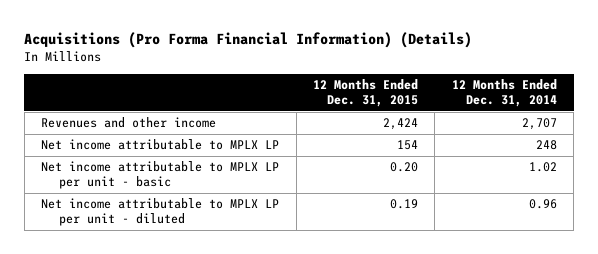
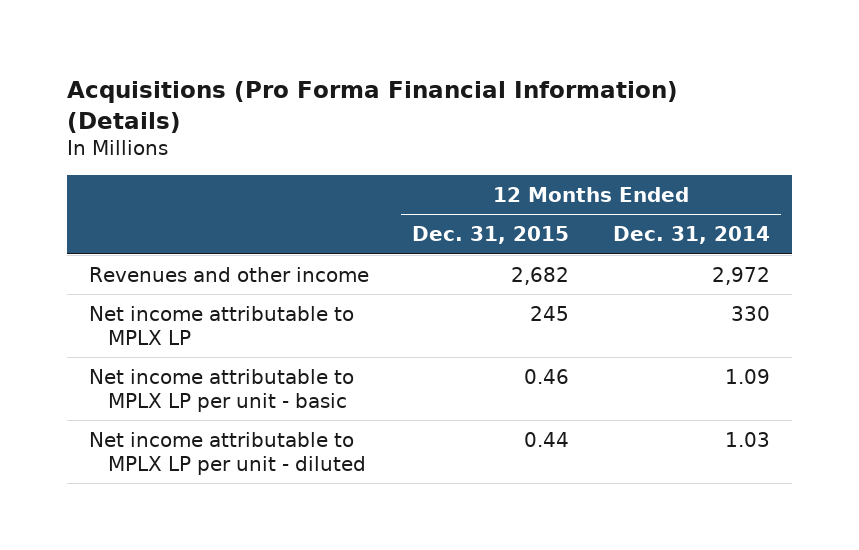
- Revenues and other income | 2,424 | 2,707
- Net income attributable to MPLX LP | 154 | 248
- Net income attributable to MPLX LP per unit - basic | 0.20 | 1.02
- Net income attributable to MPLX LP per unit - diluted | 0.19 | 0.96
+ Revenues and other income | 2,682 | 2,972
+ Net income attributable to MPLX LP | 245 | 330
+ Net income attributable to MPLX LP per unit - basic | 0.46 | 1.09
+ Net income attributable to MPLX LP per unit - diluted | 0.44 | 1.03

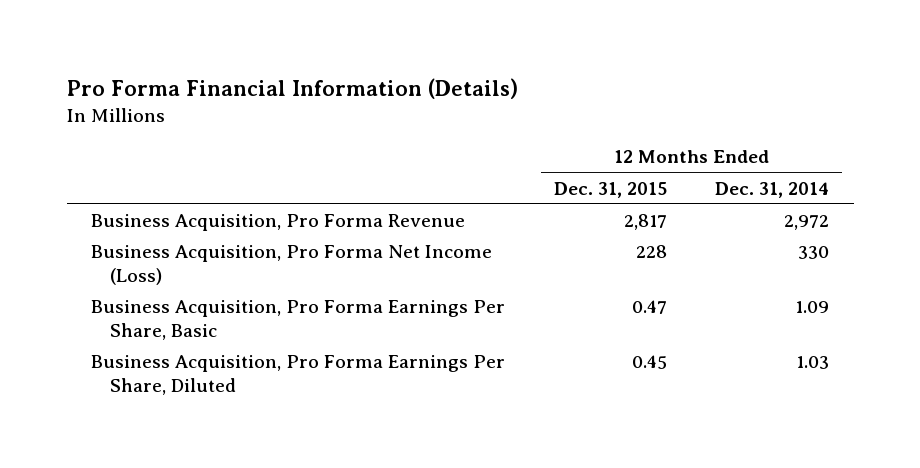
- Acquisitions (Pro Forma Financial Information) (Details)
+ Pro Forma Financial Information (Details)
- Revenues and other income | 2,682 | 2,972
- Net income attributable to MPLX LP | 245 | 330
- Net income attributable to MPLX LP per unit - basic | 0.46 | 1.09
- Net income attributable to MPLX LP per unit - diluted | 0.44 | 1.03
+ Business Acquisition, Pro Forma Revenue | 2,817 | 2,972
+ Business Acquisition, Pro Forma Net Income (Loss) | 228 | 330
+ Business Acquisition, Pro Forma Earnings Per Share, Basic | 0.47 | 1.09
+ Business Acquisition, Pro Forma Earnings Per Share, Diluted | 0.45 | 1.03

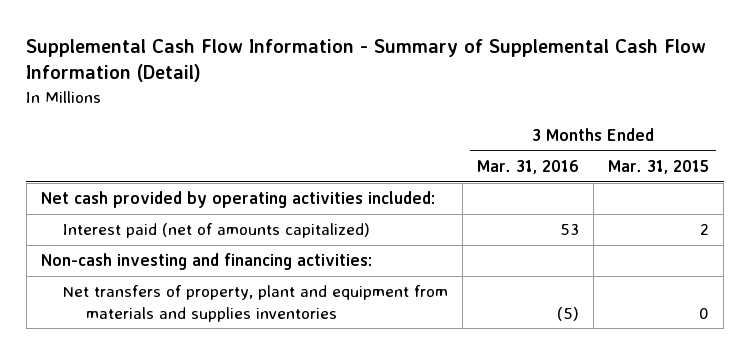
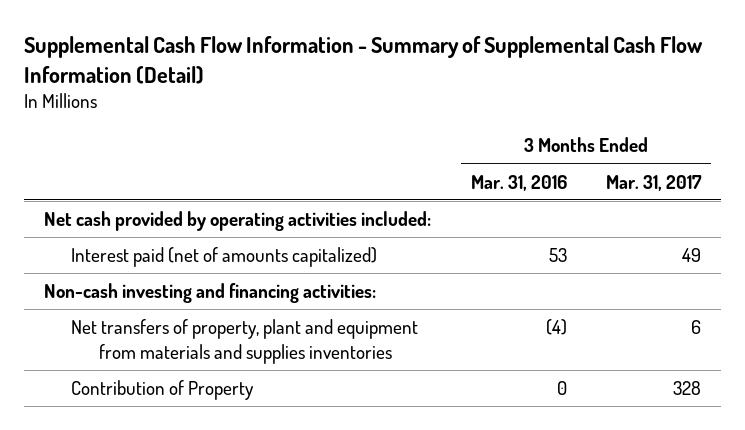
- | 3 Months Ended Mar. 31, 2016 | 3 Months Ended Mar. 31, 2015
+ | 3 Months Ended Mar. 31, 2016 | 3 Months Ended Mar. 31, 2017
- Net transfers of property, plant and equipment from materials and supplies inventories | (5) | 0
+ Net transfers of property, plant and equipment from materials and supplies inventories | (4) | 6
+ Contribution of Property | 0 | 328

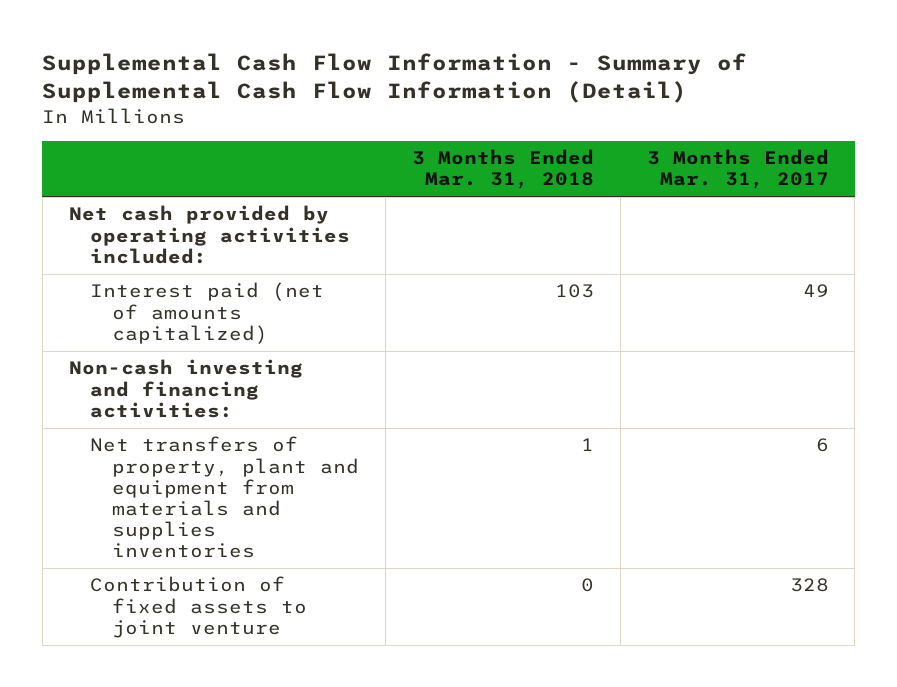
- | 3 Months Ended Mar. 31, 2016 | 3 Months Ended Mar. 31, 2017
+ | 3 Months Ended Mar. 31, 2018 | 3 Months Ended Mar. 31, 2017
- Contribution of Property | 0 | 328
+ Contribution of fixed assets to joint venture | 0 | 328

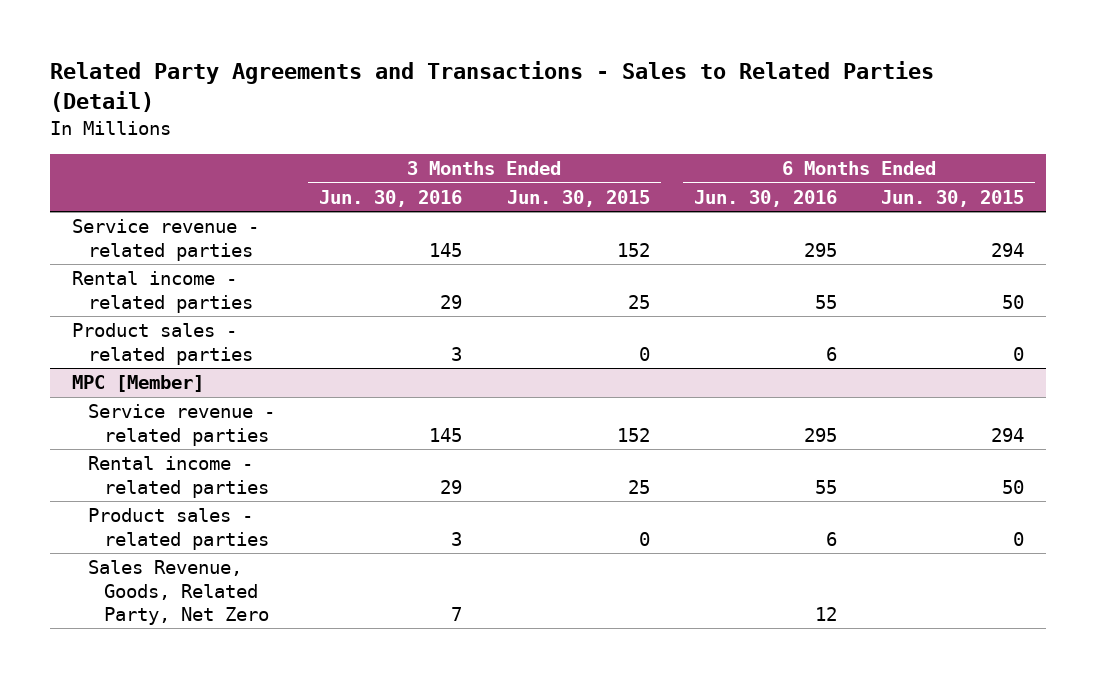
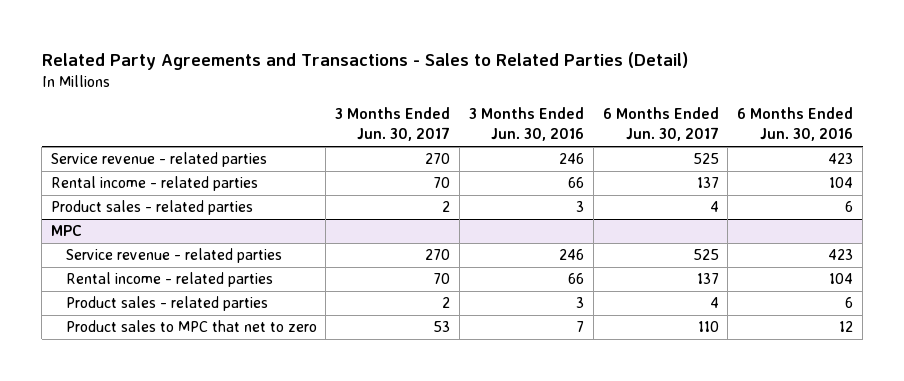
- | 3 Months Ended Jun. 30, 2016 | 3 Months Ended Jun. 30, 2015 | 6 Months Ended Jun. 30, 2016 | 6 Months Ended Jun. 30, 2015
+ | 3 Months Ended Jun. 30, 2017 | 3 Months Ended Jun. 30, 2016 | 6 Months Ended Jun. 30, 2017 | 6 Months Ended Jun. 30, 2016
- Service revenue - related parties | 145 | 152 | 295 | 294
- Rental income - related parties | 29 | 25 | 55 | 50
+ Service revenue - related parties | 270 | 246 | 525 | 423
+ Rental income - related parties | 70 | 66 | 137 | 104
- MPC [Member]
- Service revenue - related parties | 145 | 152 | 295 | 294
- Rental income - related parties | 29 | 25 | 55 | 50
+ MPC
+ Service revenue - related parties | 270 | 246 | 525 | 423
+ Rental income - related parties | 70 | 66 | 137 | 104
- Sales Revenue, Goods, Related Party, Net Zero | 7 | | 12 |
+ Product sales to MPC that net to zero | 53 | 7 | 110 | 12

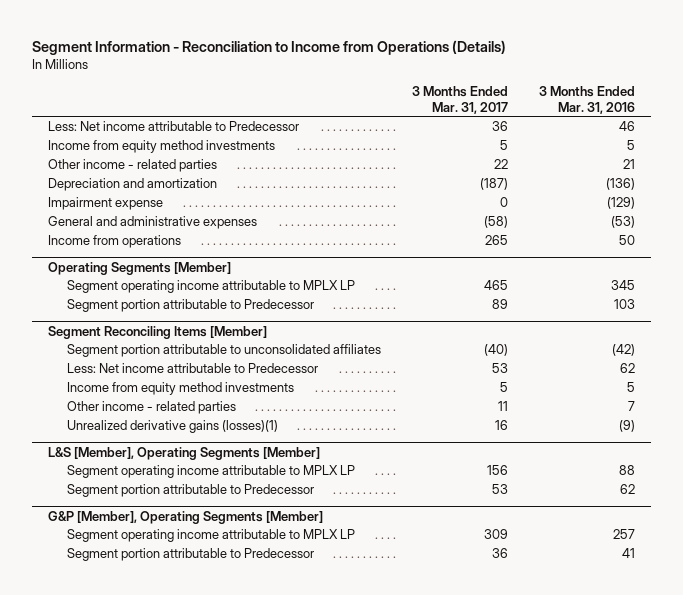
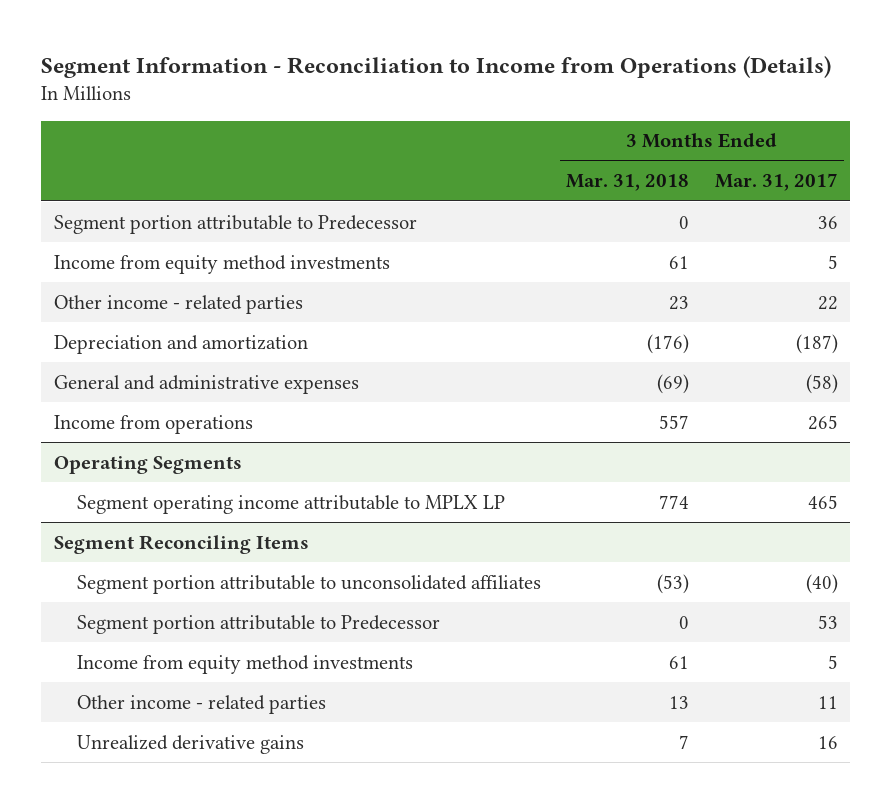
- | 3 Months Ended Mar. 31, 2017 | 3 Months Ended Mar. 31, 2016
+ | 3 Months Ended Mar. 31, 2018 | 3 Months Ended Mar. 31, 2017
- Less: Net income attributable to Predecessor | 36 | 46
+ Segment portion attributable to Predecessor | 0 | 36
- Impairment expense | 0 | (129)
- Operating Segments [Member]
+ Operating Segments
- Segment portion attributable to Predecessor | 89 | 103
- Segment Reconciling Items [Member]
+ Segment Reconciling Items
- Less: Net income attributable to Predecessor | 53 | 62
+ Segment portion attributable to Predecessor | 0 | 53
- Unrealized derivative gains (losses)(1) | 16 | (9)
- L&S [Member], Operating Segments [Member]
- Segment operating income attributable to MPLX LP | 156 | 88
- Segment portion attributable to Predecessor | 53 | 62
- G&P [Member], Operating Segments [Member]
- Segment operating income attributable to MPLX LP | 309 | 257
- Segment portion attributable to Predecessor | 36 | 41
+ Unrealized derivative gains | 7 | 16

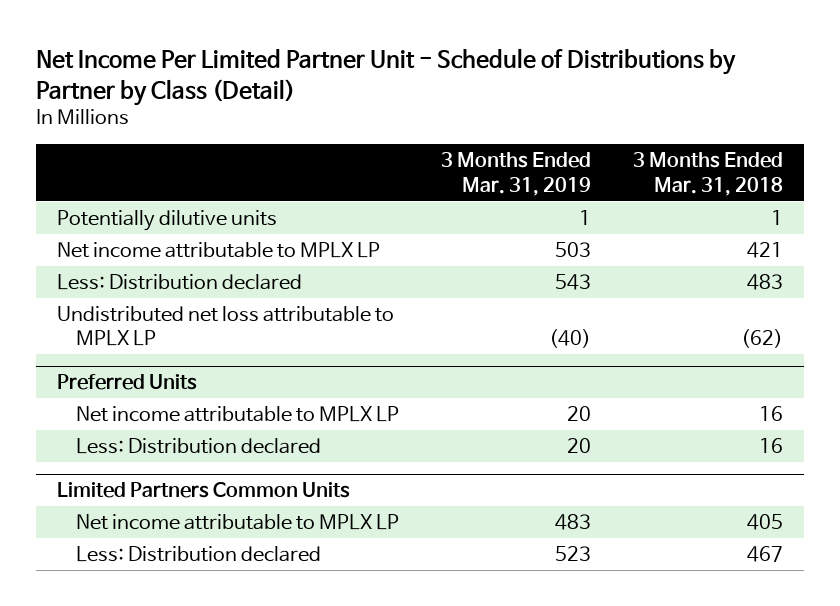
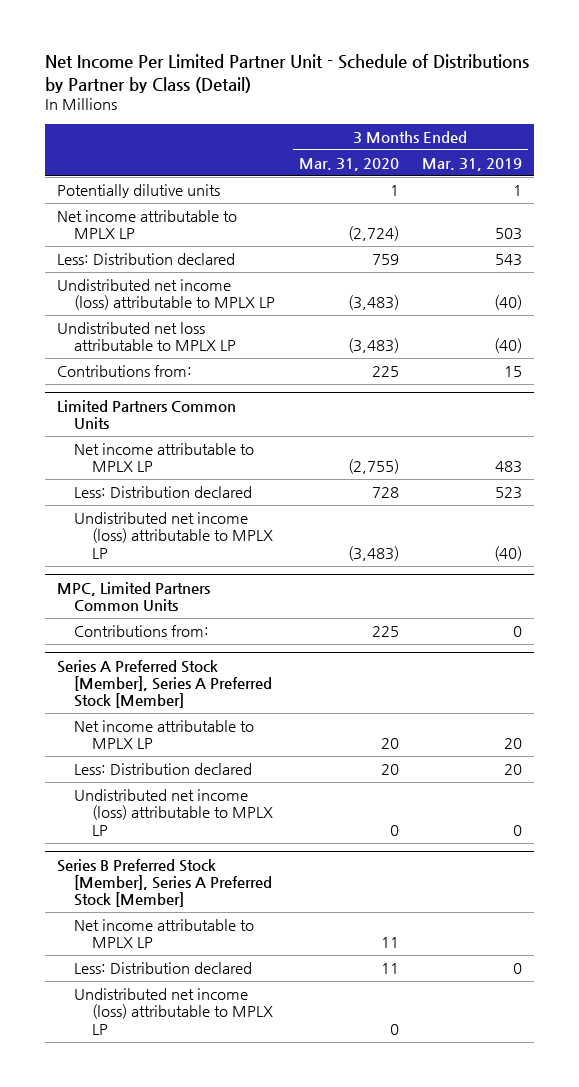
- | 3 Months Ended Mar. 31, 2019 | 3 Months Ended Mar. 31, 2018
+ | 3 Months Ended Mar. 31, 2020 | 3 Months Ended Mar. 31, 2019
+ Undistributed net income (loss) attributable to MPLX LP | (3,483) | (40)
- Preferred Units
- Net income attributable to MPLX LP | 20 | 16
- Less: Distribution declared | 20 | 16
+ Contributions from: | 225 | 15
@ Limited Partners Common Units
+ Undistributed net income (loss) attributable to MPLX LP | (3,483) | (40)
+ MPC, Limited Partners Common Units
+ Contributions from: | 225 | 0
+ Series A Preferred Stock [Member], Series A Preferred Stock [Member]
+ Net income attributable to MPLX LP | 20 | 20
+ Less: Distribution declared | 20 | 20
+ Undistributed net income (loss) attributable to MPLX LP | 0 | 0
+ Series B Preferred Stock [Member], Series A Preferred Stock [Member]
+ Net income attributable to MPLX LP | 11 |
+ Less: Distribution declared | 11 | 0
+ Undistributed net income (loss) attributable to MPLX LP | 0 |

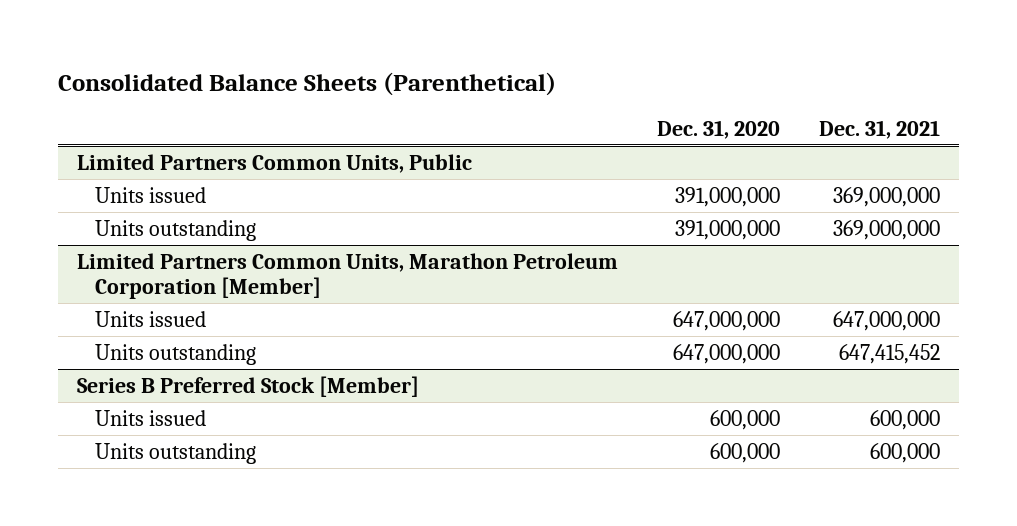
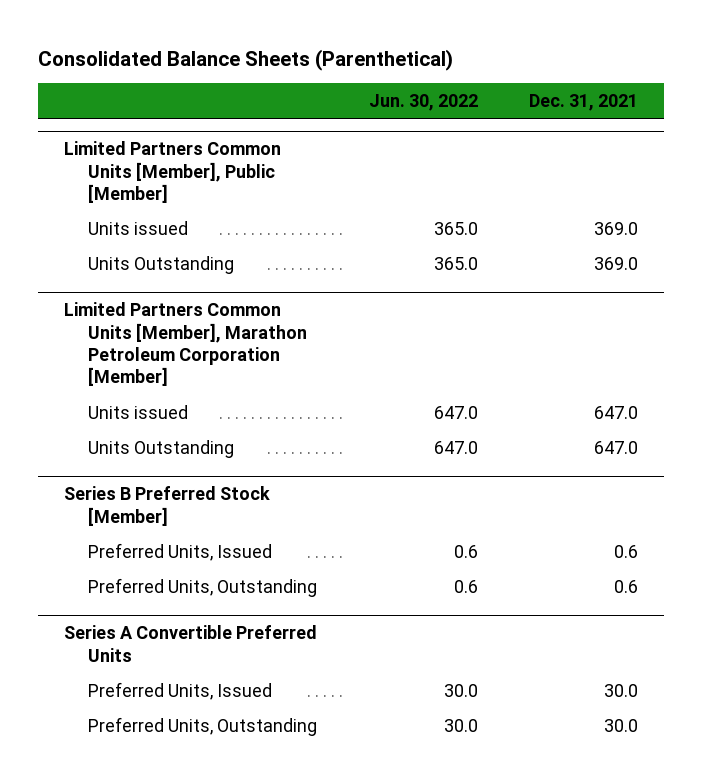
- | Dec. 31, 2020 | Dec. 31, 2021
+ | Jun. 30, 2022 | Dec. 31, 2021
- Limited Partners Common Units, Public
- Units issued | 391,000,000 | 369,000,000
- Units outstanding | 391,000,000 | 369,000,000
- Limited Partners Common Units, Marathon Petroleum Corporation [Member]
- Units issued | 647,000,000 | 647,000,000
- Units outstanding | 647,000,000 | 647,415,452
+ Limited Partners Common Units [Member], Public [Member]
+ Units issued | 365.0 | 369.0
+ Units Outstanding | 365.0 | 369.0
+ Limited Partners Common Units [Member], Marathon Petroleum Corporation [Member]
+ Units issued | 647.0 | 647.0
+ Units Outstanding | 647.0 | 647.0
@ Series B Preferred Stock [Member]
- Units issued | 600,000 | 600,000
- Units outstanding | 600,000 | 600,000
+ Preferred Units, Issued | 0.6 | 0.6
+ Preferred Units, Outstanding | 0.6 | 0.6
+ Series A Convertible Preferred Units
+ Preferred Units, Issued | 30.0 | 30.0
+ Preferred Units, Outstanding | 30.0 | 30.0

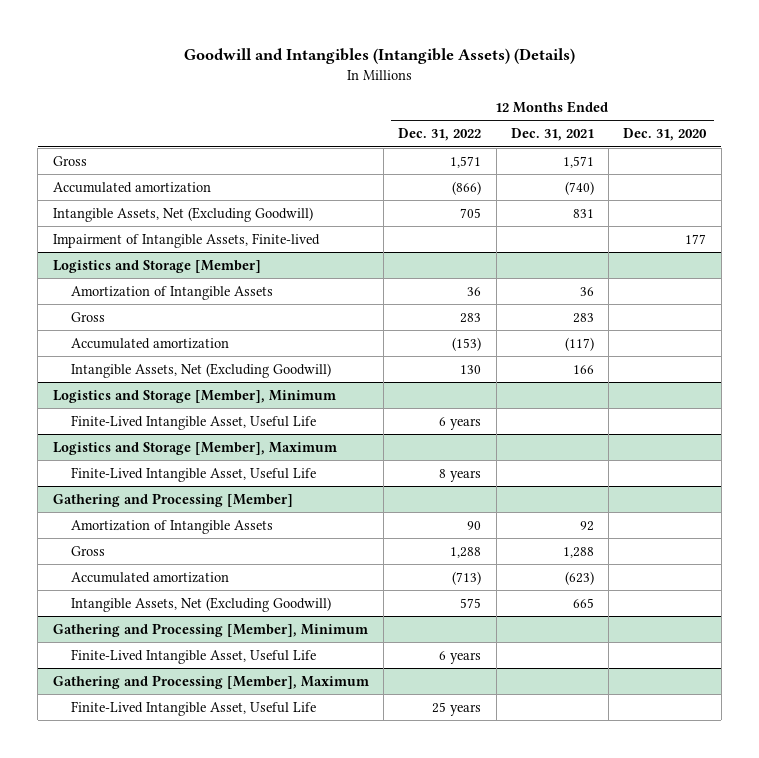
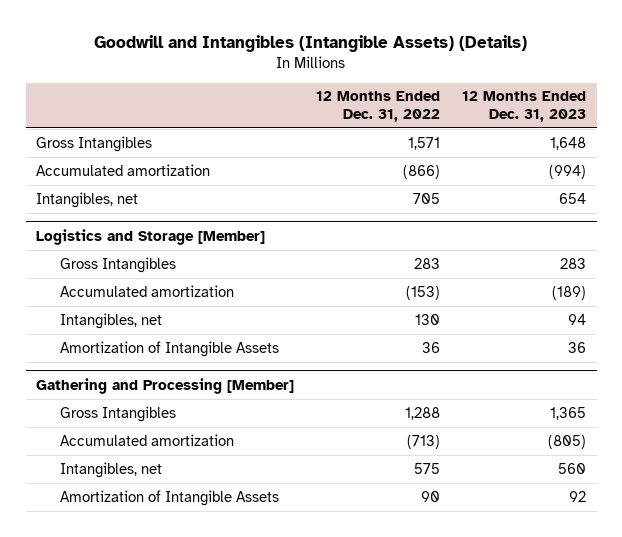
- | 12 Months Ended Dec. 31, 2022 | 12 Months Ended Dec. 31, 2021 | 12 Months Ended Dec. 31, 2020
+ | 12 Months Ended Dec. 31, 2022 | 12 Months Ended Dec. 31, 2023
- Gross | 1,571 | 1,571 |
+ Gross Intangibles | 1,571 | 1,648
- Intangible Assets, Net (Excluding Goodwill) | 705 | 831 |
- Impairment of Intangible Assets, Finite-lived | | | 177
+ Intangibles, net | 705 | 654
@ Logistics and Storage [Member]
- Gross | 283 | 283 |
+ Gross Intangibles | 283 | 283
- Intangible Assets, Net (Excluding Goodwill) | 130 | 166 |
- Logistics and Storage [Member], Minimum
- Finite-Lived Intangible Asset, Useful Life | 6 years | |
- Logistics and Storage [Member], Maximum
- Finite-Lived Intangible Asset, Useful Life | 8 years | |
@ Logistics and Storage [Member]
+ Intangibles, net | 130 | 94
moved down: Amortization of Intangible Assets | 36 | 36
@ Gathering and Processing [Member]
- Gross | 1,288 | 1,288 |
+ Gross Intangibles | 1,288 | 1,365
- Intangible Assets, Net (Excluding Goodwill) | 575 | 665 |
- Gathering and Processing [Member], Minimum
- Finite-Lived Intangible Asset, Useful Life | 6 years | |
- Gathering and Processing [Member], Maximum
- Finite-Lived Intangible Asset, Useful Life | 25 years | |
@ Gathering and Processing [Member]
+ Intangibles, net | 575 | 560
moved down: Amortization of Intangible Assets | 90 | 92

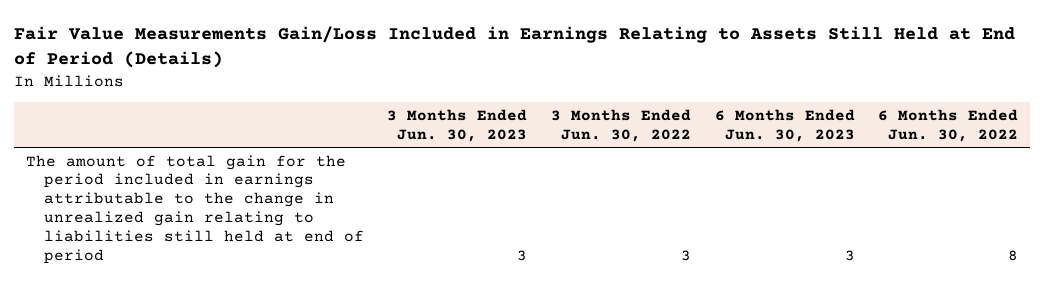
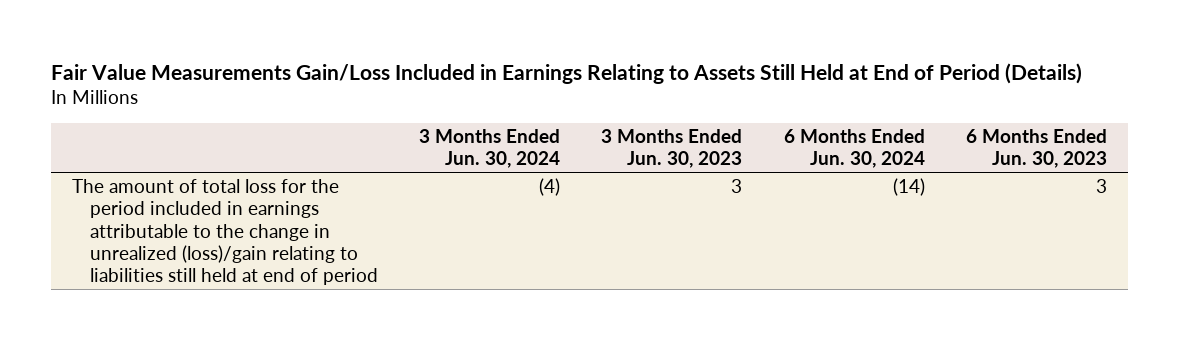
- | 3 Months Ended Jun. 30, 2023 | 3 Months Ended Jun. 30, 2022 | 6 Months Ended Jun. 30, 2023 | 6 Months Ended Jun. 30, 2022
+ | 3 Months Ended Jun. 30, 2024 | 3 Months Ended Jun. 30, 2023 | 6 Months Ended Jun. 30, 2024 | 6 Months Ended Jun. 30, 2023
- The amount of total gain for the period included in earnings attributable to the change in unrealized gain relating to liabilities still held at end of period | 3 | 3 | 3 | 8
+ The amount of total loss for the period included in earnings attributable to the change in unrealized (loss)/gain relating to liabilities still held at end of period | (4) | 3 | (14) | 3

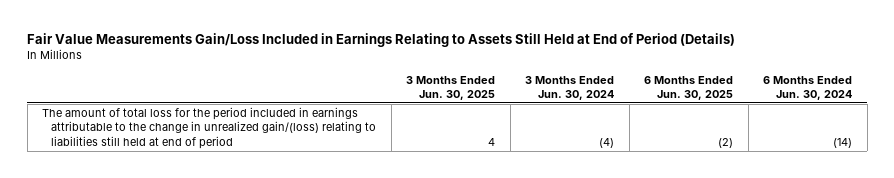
- | 3 Months Ended Jun. 30, 2024 | 3 Months Ended Jun. 30, 2023 | 6 Months Ended Jun. 30, 2024 | 6 Months Ended Jun. 30, 2023
+ | 3 Months Ended Jun. 30, 2025 | 3 Months Ended Jun. 30, 2024 | 6 Months Ended Jun. 30, 2025 | 6 Months Ended Jun. 30, 2024
- The amount of total loss for the period included in earnings attributable to the change in unrealized (loss)/gain relating to liabilities still held at end of period | (4) | 3 | (14) | 3
+ The amount of total loss for the period included in earnings attributable to the change in unrealized gain/(loss) relating to liabilities still held at end of period | 4 | (4) | (2) | (14)

